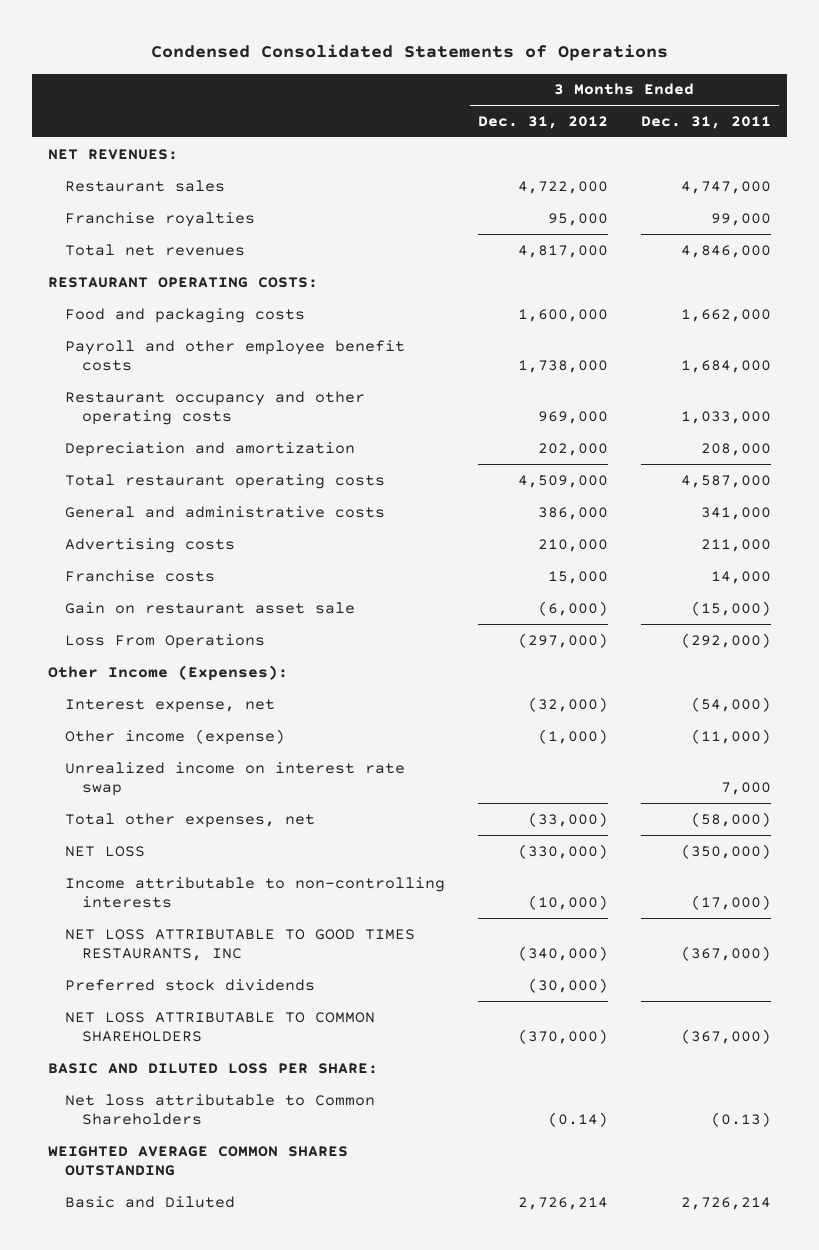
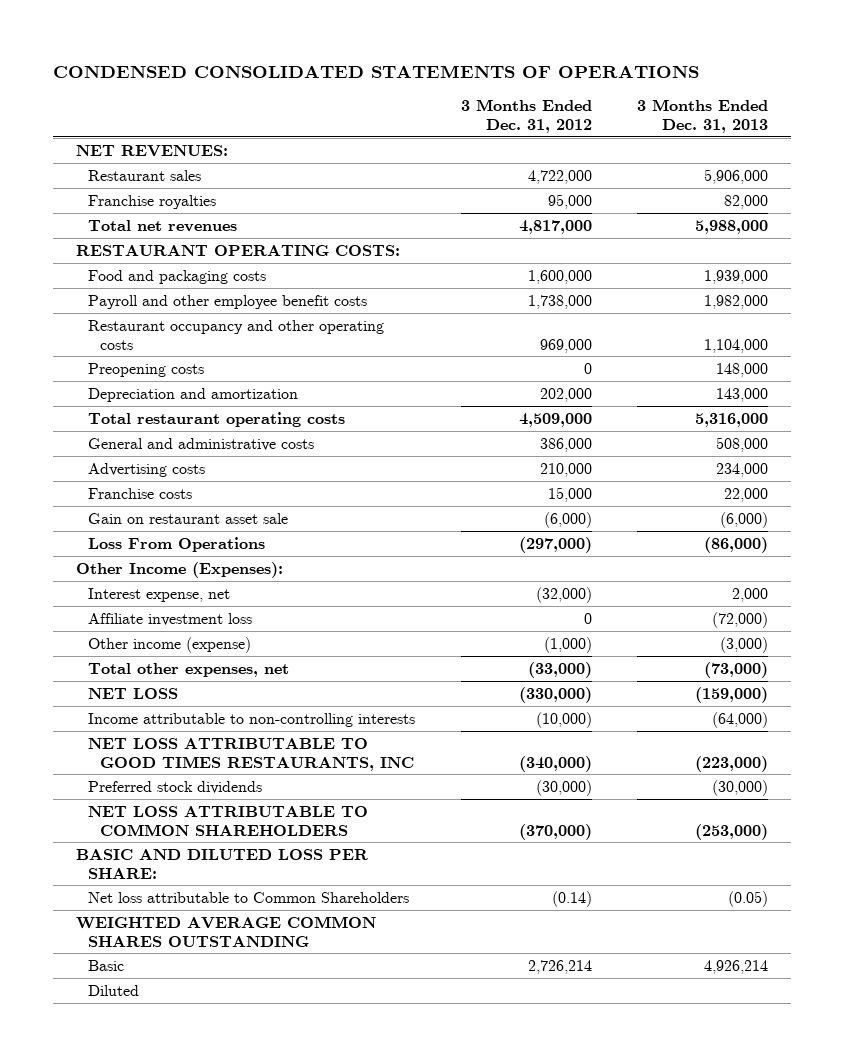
- Condensed Consolidated Statements of Operations
+ CONDENSED CONSOLIDATED STATEMENTS OF OPERATIONS
- | 3 Months Ended Dec. 31, 2012 | 3 Months Ended Dec. 31, 2011
+ | 3 Months Ended Dec. 31, 2012 | 3 Months Ended Dec. 31, 2013
+ Preopening costs | 0 | 148,000
+ Affiliate investment loss | 0 | (72,000)
- Unrealized income on interest rate swap | | 7,000
- Basic and Diluted | 2,726,214 | 2,726,214
+ Basic | 2,726,214 | 4,926,214
+ Diluted

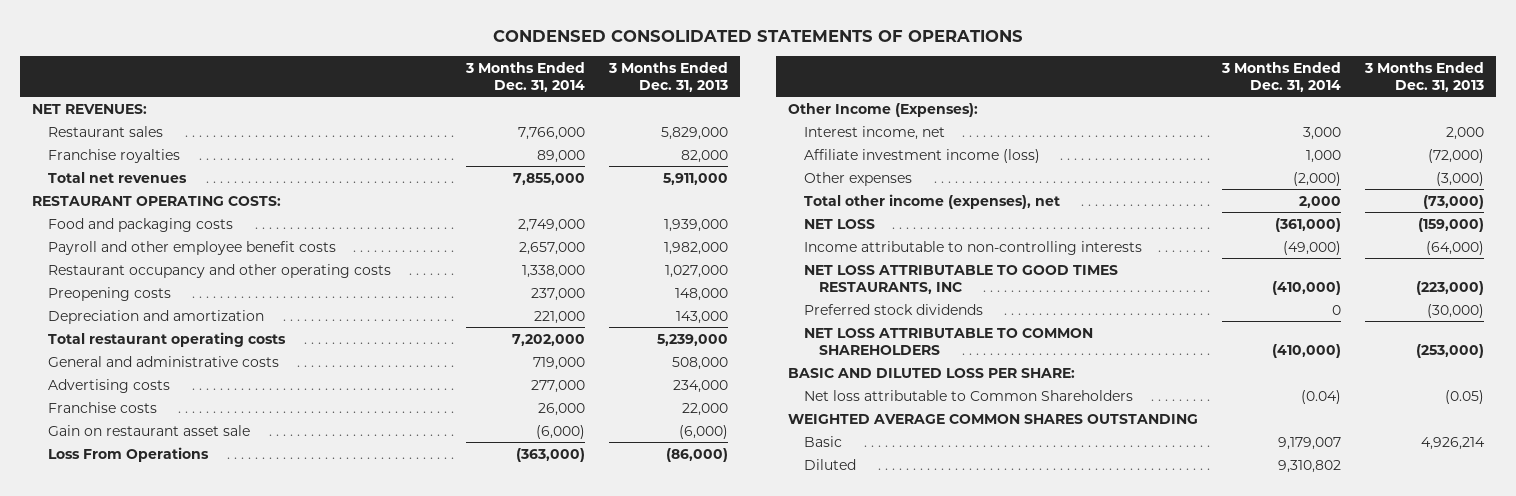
- | 3 Months Ended Dec. 31, 2012 | 3 Months Ended Dec. 31, 2013
+ | 3 Months Ended Dec. 31, 2014 | 3 Months Ended Dec. 31, 2013
- Restaurant sales | 4,722,000 | 5,906,000
+ Restaurant sales | 7,766,000 | 5,829,000
- Total net revenues | 4,817,000 | 5,988,000
+ Total net revenues | 7,855,000 | 5,911,000
- Restaurant occupancy and other operating costs | 969,000 | 1,104,000
+ Restaurant occupancy and other operating costs | 1,338,000 | 1,027,000
- Total restaurant operating costs | 4,509,000 | 5,316,000
+ Total restaurant operating costs | 7,202,000 | 5,239,000
- Interest expense, net | (32,000) | 2,000
- Affiliate investment loss | 0 | (72,000)
- Other income (expense) | (1,000) | (3,000)
- Total other expenses, net | (33,000) | (73,000)
+ Interest income, net | 3,000 | 2,000
+ Affiliate investment income (loss) | 1,000 | (72,000)
+ Other expenses | (2,000) | (3,000)
+ Total other income (expenses), net | 2,000 | (73,000)

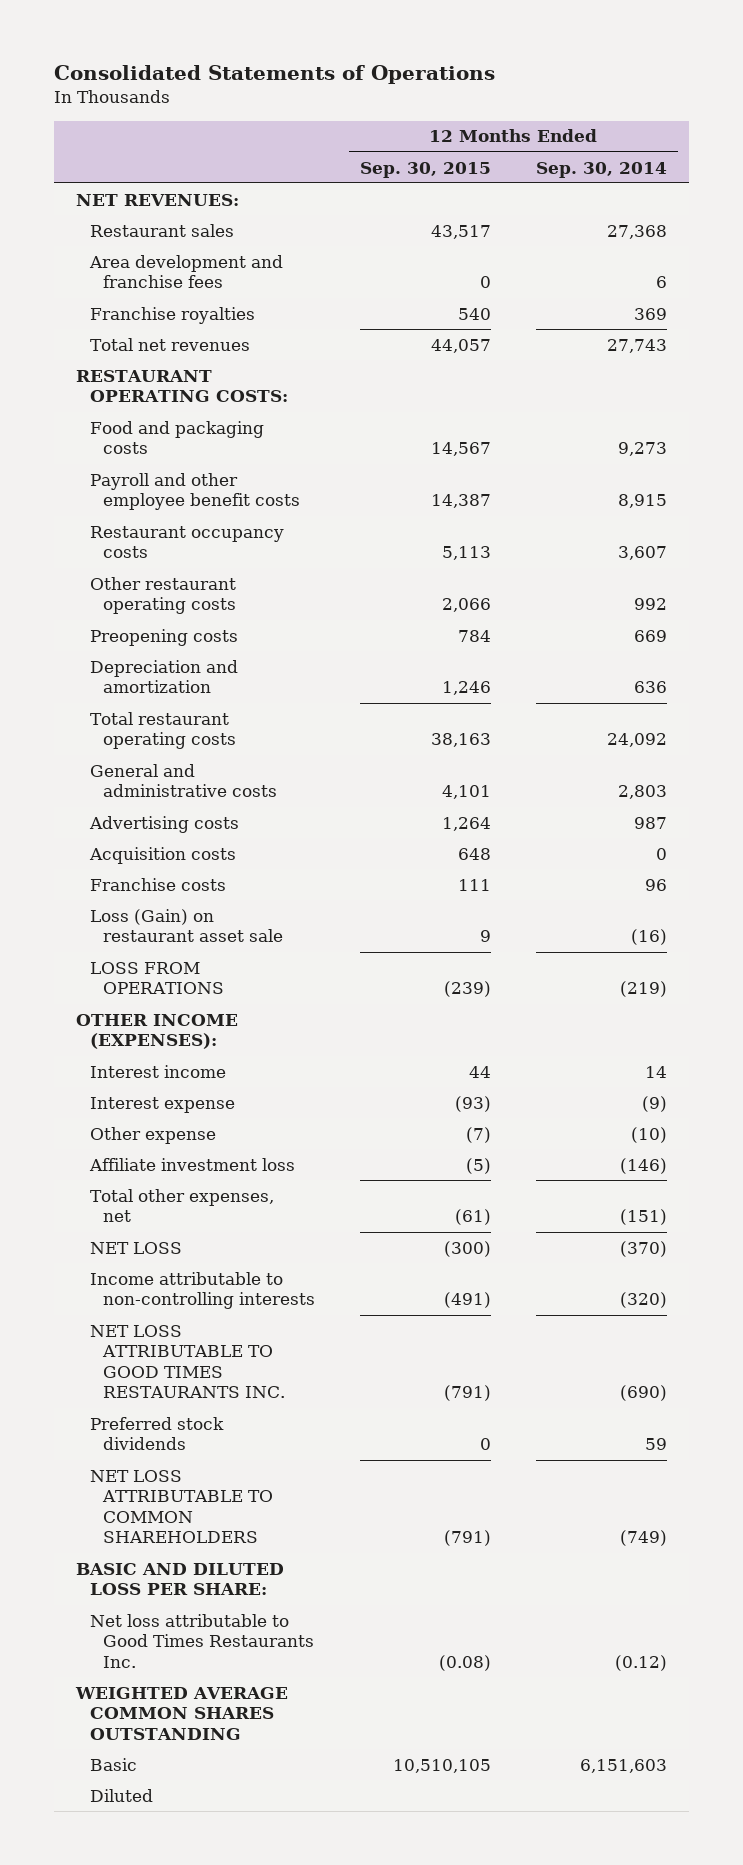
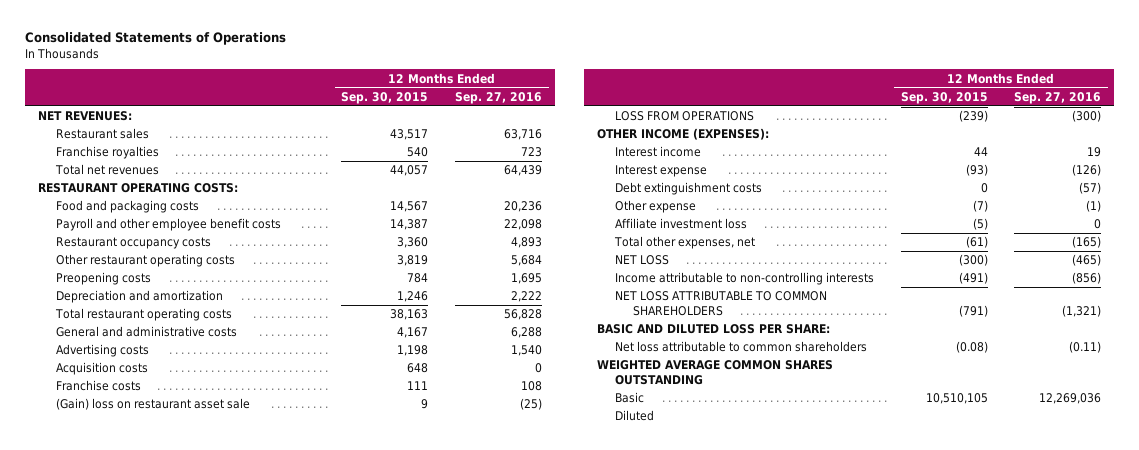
- | 12 Months Ended Sep. 30, 2015 | 12 Months Ended Sep. 30, 2014
+ | 12 Months Ended Sep. 30, 2015 | 12 Months Ended Sep. 27, 2016
- Area development and franchise fees | 0 | 6
- Restaurant occupancy costs | 5,113 | 3,607
- Other restaurant operating costs | 2,066 | 992
+ Restaurant occupancy costs | 3,360 | 4,893
+ Other restaurant operating costs | 3,819 | 5,684
- General and administrative costs | 4,101 | 2,803
- Advertising costs | 1,264 | 987
+ General and administrative costs | 4,167 | 6,288
+ Advertising costs | 1,198 | 1,540
- Loss (Gain) on restaurant asset sale | 9 | (16)
+ (Gain) loss on restaurant asset sale | 9 | (25)
+ Debt extinguishment costs | 0 | (57)
- NET LOSS ATTRIBUTABLE TO GOOD TIMES RESTAURANTS INC. | (791) | (690)
- Preferred stock dividends | 0 | 59
- Net loss attributable to Good Times Restaurants Inc. | (0.08) | (0.12)
+ Net loss attributable to common shareholders | (0.08) | (0.11)

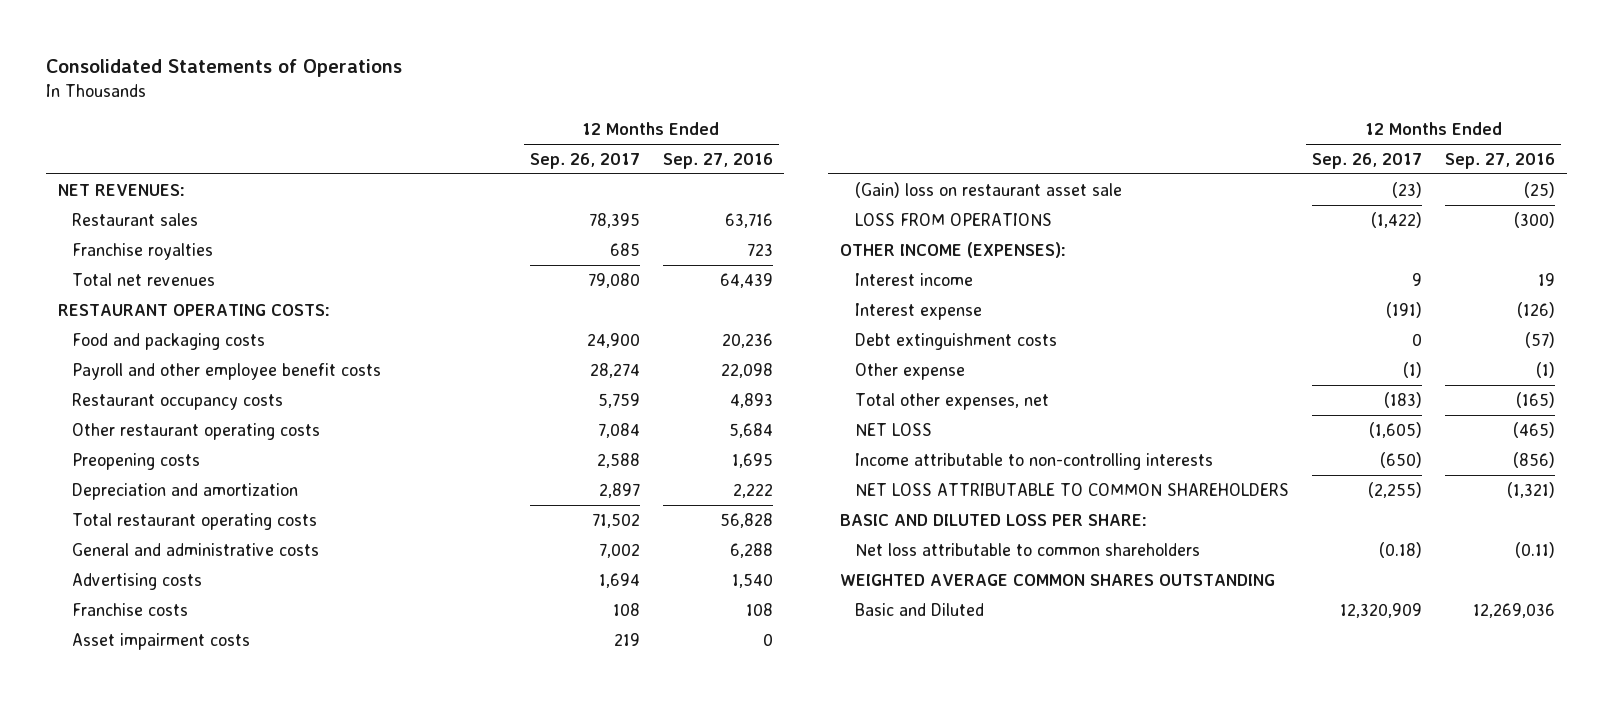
- | 12 Months Ended Sep. 30, 2015 | 12 Months Ended Sep. 27, 2016
+ | 12 Months Ended Sep. 26, 2017 | 12 Months Ended Sep. 27, 2016
- Acquisition costs | 648 | 0
+ Asset impairment costs | 219 | 0
- Affiliate investment loss | (5) | 0
- Basic | 10,510,105 | 12,269,036
- Diluted
+ Basic and Diluted | 12,320,909 | 12,269,036

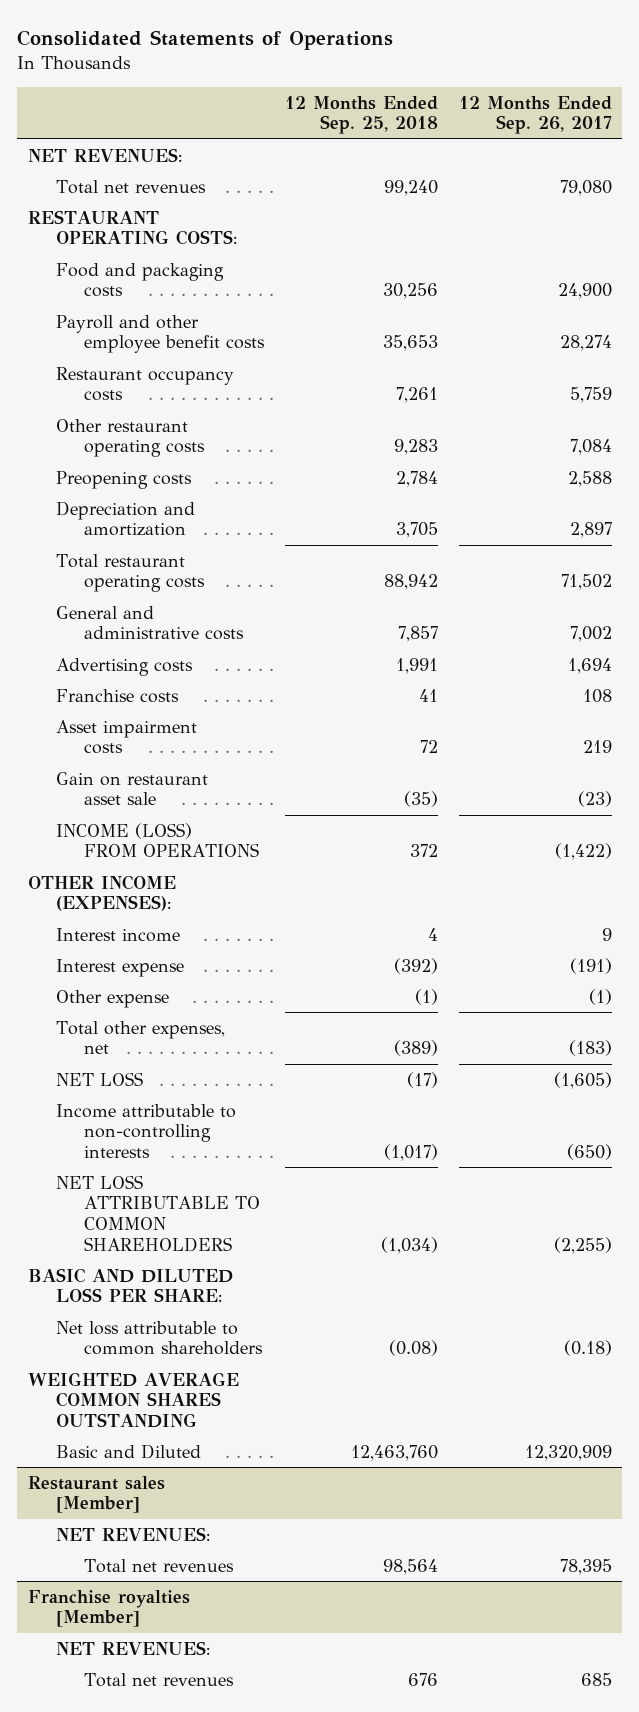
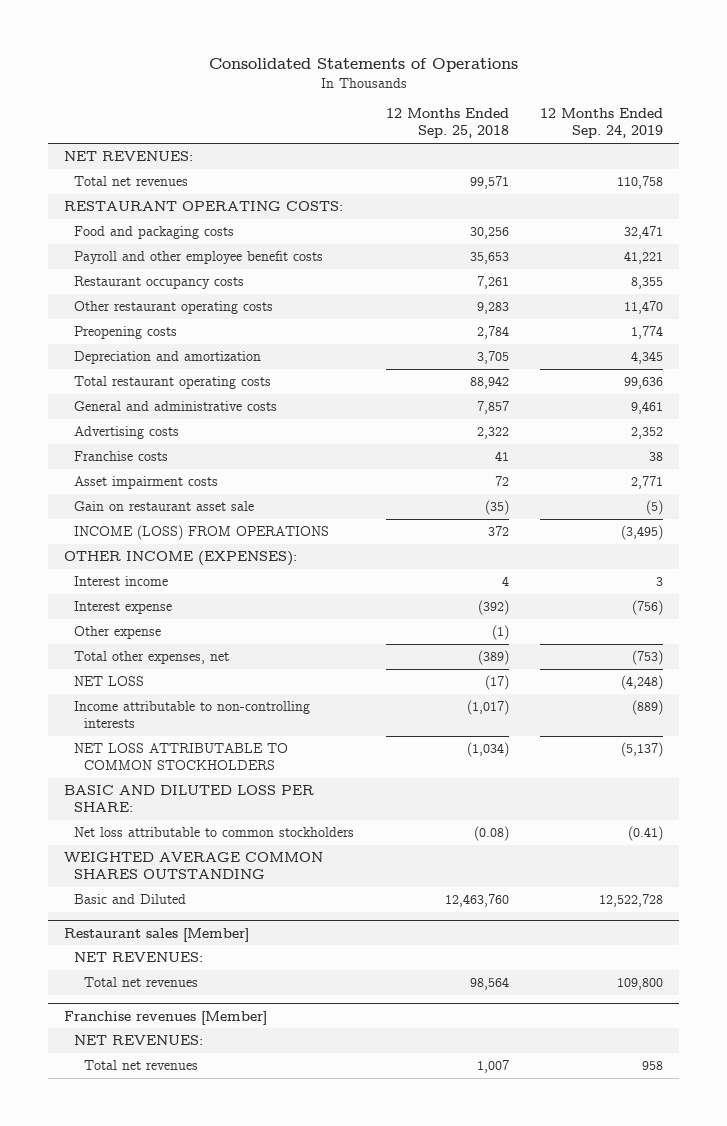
- | 12 Months Ended Sep. 25, 2018 | 12 Months Ended Sep. 26, 2017
+ | 12 Months Ended Sep. 25, 2018 | 12 Months Ended Sep. 24, 2019
- Total net revenues | 99,240 | 79,080
+ Total net revenues | 99,571 | 110,758
- Advertising costs | 1,991 | 1,694
+ Advertising costs | 2,322 | 2,352
- NET LOSS ATTRIBUTABLE TO COMMON SHAREHOLDERS | (1,034) | (2,255)
+ NET LOSS ATTRIBUTABLE TO COMMON STOCKHOLDERS | (1,034) | (5,137)
- Net loss attributable to common shareholders | (0.08) | (0.18)
+ Net loss attributable to common stockholders | (0.08) | (0.41)
- Franchise royalties [Member]
+ Franchise revenues [Member]
- Total net revenues | 676 | 685
+ Total net revenues | 1,007 | 958

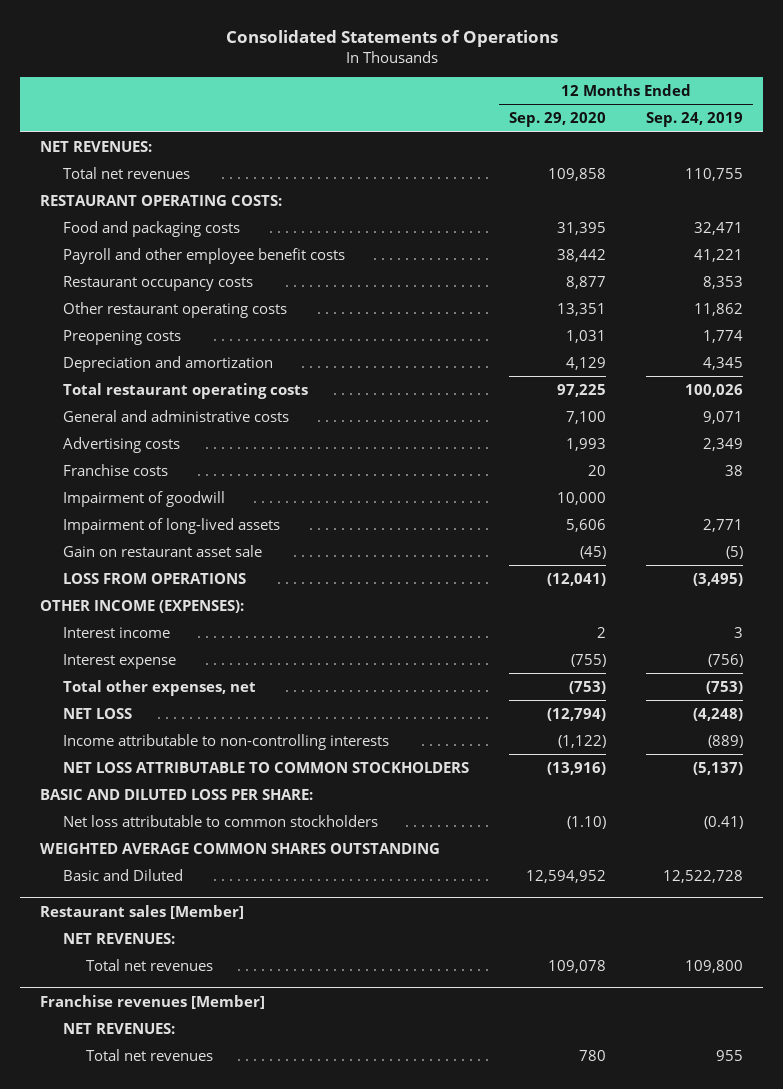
- | 12 Months Ended Sep. 25, 2018 | 12 Months Ended Sep. 24, 2019
+ | 12 Months Ended Sep. 29, 2020 | 12 Months Ended Sep. 24, 2019
- Total net revenues | 99,571 | 110,758
+ Total net revenues | 109,858 | 110,755
- Restaurant occupancy costs | 7,261 | 8,355
- Other restaurant operating costs | 9,283 | 11,470
+ Restaurant occupancy costs | 8,877 | 8,353
+ Other restaurant operating costs | 13,351 | 11,862
- Total restaurant operating costs | 88,942 | 99,636
- General and administrative costs | 7,857 | 9,461
- Advertising costs | 2,322 | 2,352
+ Total restaurant operating costs | 97,225 | 100,026
+ General and administrative costs | 7,100 | 9,071
+ Advertising costs | 1,993 | 2,349
- Asset impairment costs | 72 | 2,771
+ Impairment of goodwill | 10,000 |
+ Impairment of long-lived assets | 5,606 | 2,771
- INCOME (LOSS) FROM OPERATIONS | 372 | (3,495)
+ LOSS FROM OPERATIONS | (12,041) | (3,495)
- Other expense | (1) |
@ Franchise revenues [Member]
- Total net revenues | 1,007 | 958
+ Total net revenues | 780 | 955

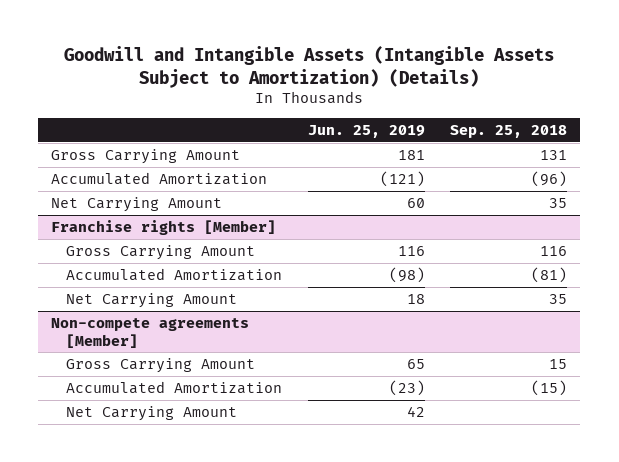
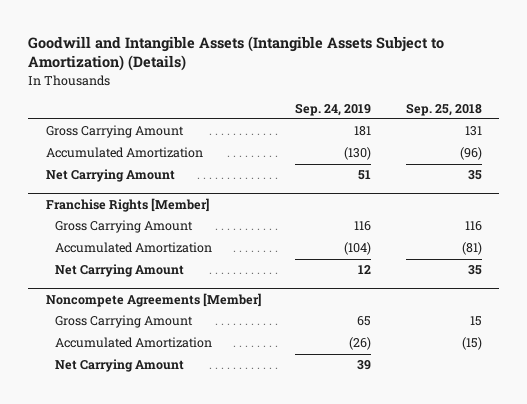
- | Jun. 25, 2019 | Sep. 25, 2018
+ | Sep. 24, 2019 | Sep. 25, 2018
- Franchise rights [Member]
+ Franchise Rights [Member]
- Non-compete agreements [Member]
+ Noncompete Agreements [Member]

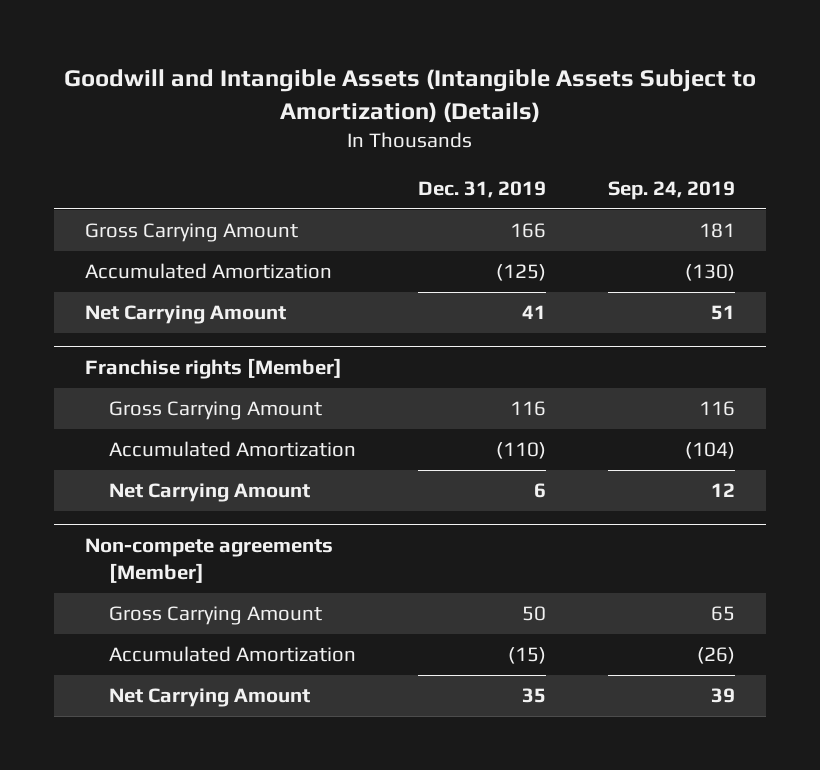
- | Sep. 24, 2019 | Sep. 25, 2018
+ | Dec. 31, 2019 | Sep. 24, 2019
- Franchise Rights [Member]
+ Franchise rights [Member]
- Noncompete Agreements [Member]
+ Non-compete agreements [Member]

